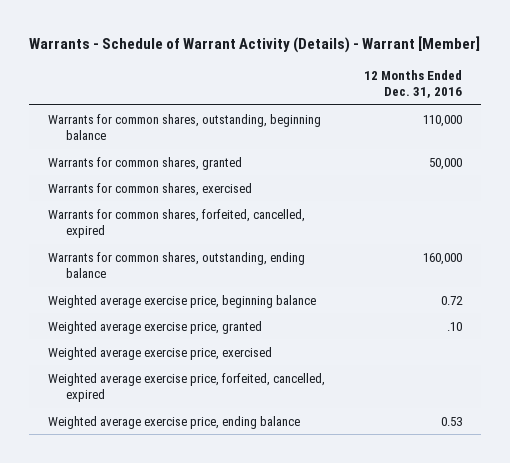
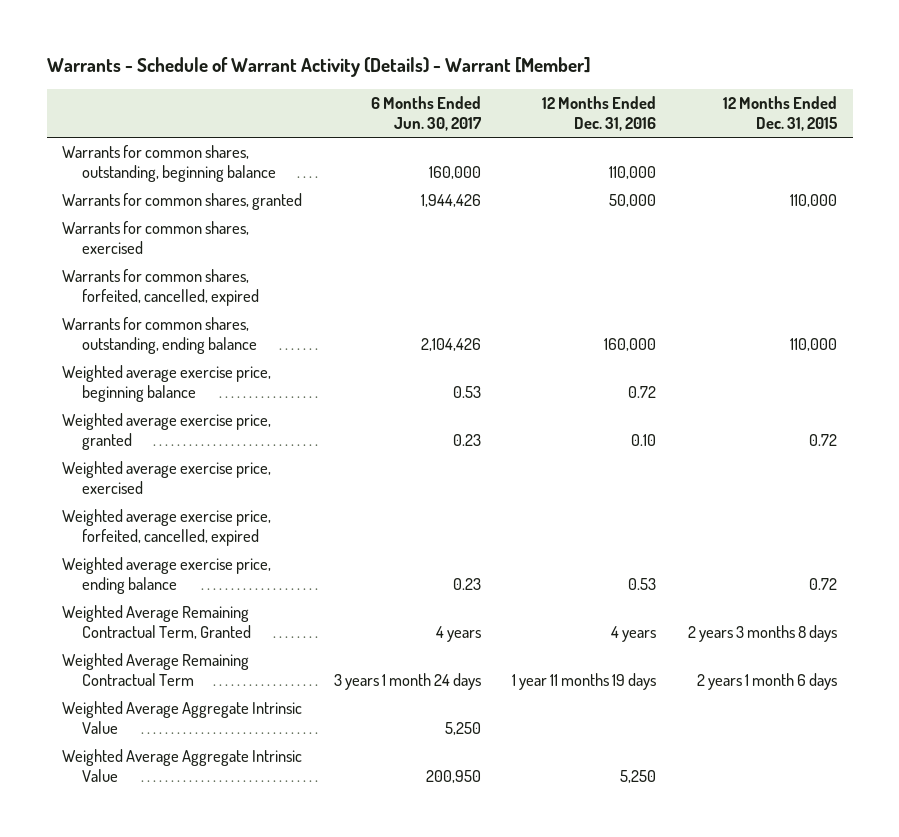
- | 12 Months Ended Dec. 31, 2016
+ | 6 Months Ended Jun. 30, 2017 | 12 Months Ended Dec. 31, 2016 | 12 Months Ended Dec. 31, 2015
- Weighted average exercise price, granted | .10
+ Weighted average exercise price, granted | 0.23 | 0.10 | 0.72
+ Weighted Average Remaining Contractual Term, Granted | 4 years | 4 years | 2 years 3 months 8 days
+ Weighted Average Remaining Contractual Term | 3 years 1 month 24 days | 1 year 11 months 19 days | 2 years 1 month 6 days
+ Weighted Average Aggregate Intrinsic Value | 5,250 | |
+ Weighted Average Aggregate Intrinsic Value | 200,950 | 5,250 |

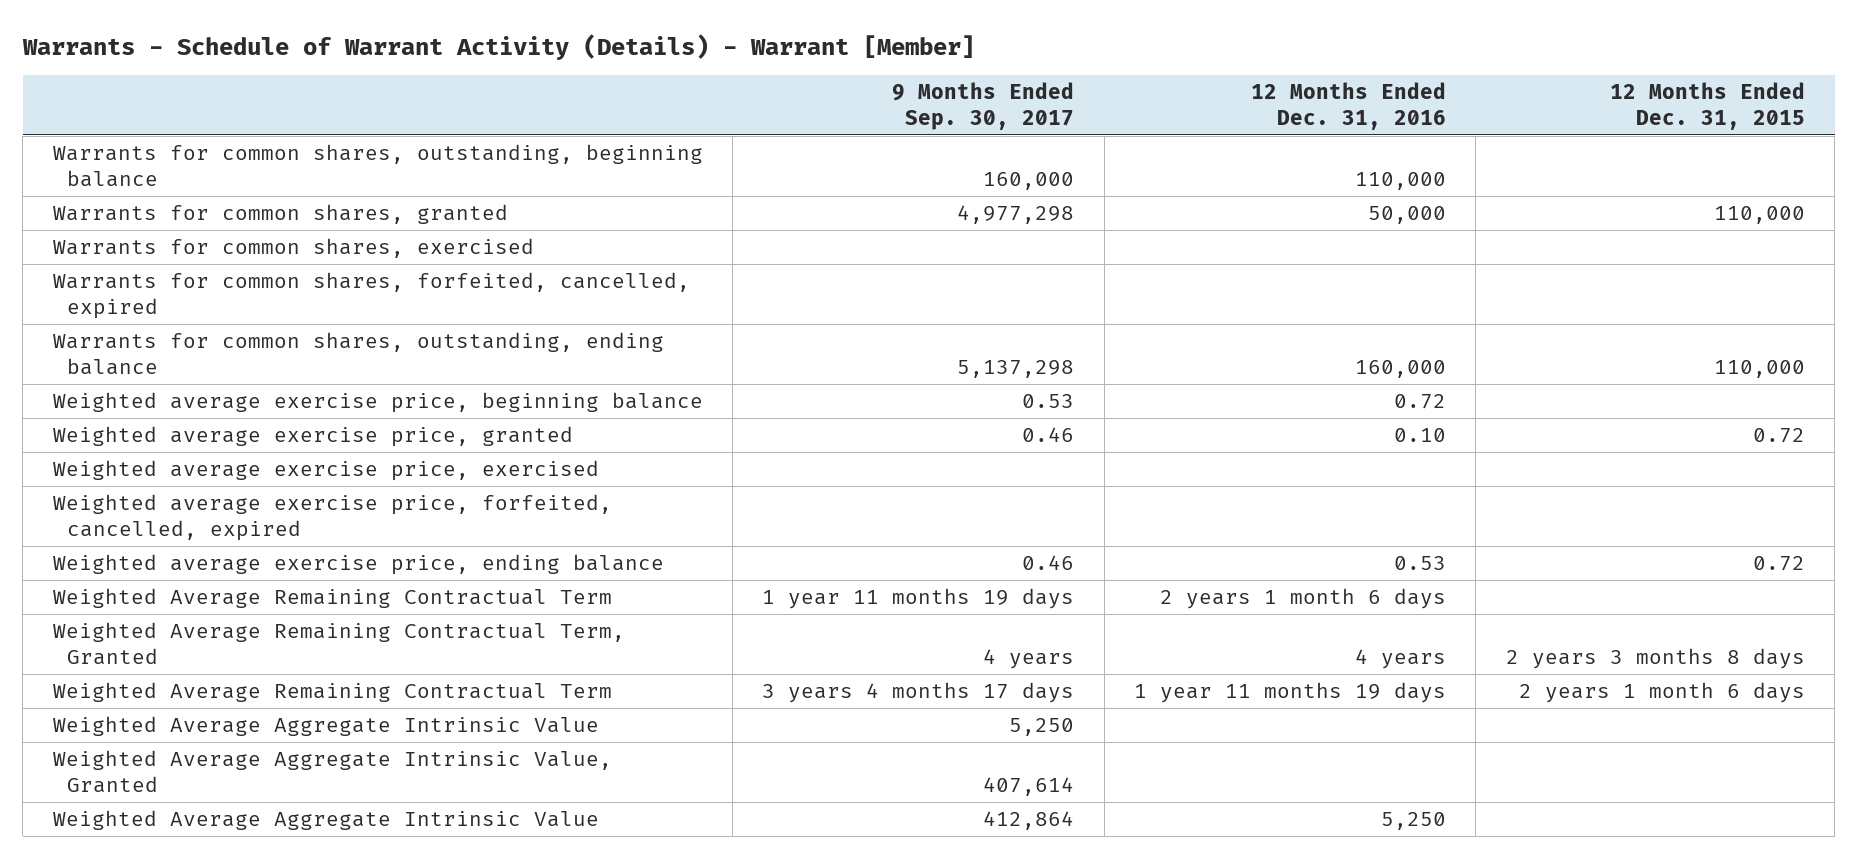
- | 6 Months Ended Jun. 30, 2017 | 12 Months Ended Dec. 31, 2016 | 12 Months Ended Dec. 31, 2015
+ | 9 Months Ended Sep. 30, 2017 | 12 Months Ended Dec. 31, 2016 | 12 Months Ended Dec. 31, 2015
+ Weighted Average Remaining Contractual Term | 1 year 11 months 19 days | 2 years 1 month 6 days |
+ Weighted Average Aggregate Intrinsic Value, Granted | 407,614 | |

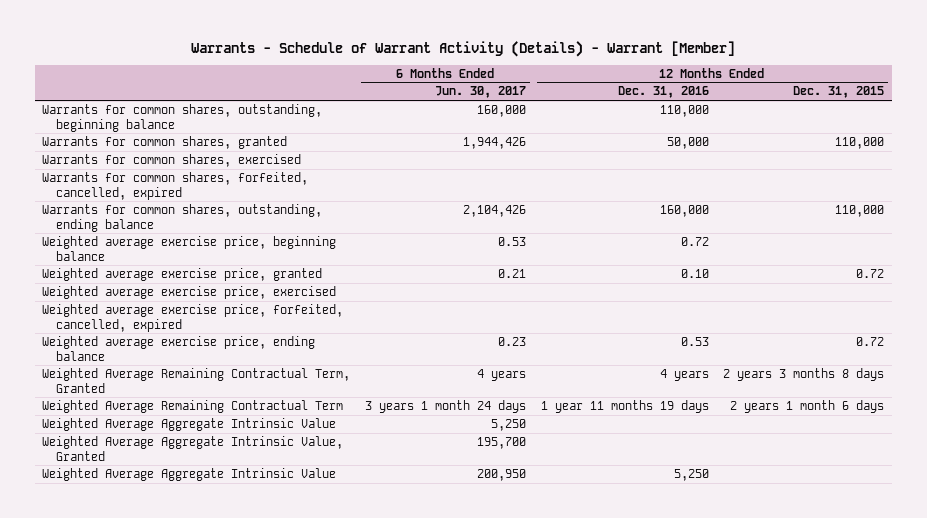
- | 9 Months Ended Sep. 30, 2017 | 12 Months Ended Dec. 31, 2016 | 12 Months Ended Dec. 31, 2015
+ | 6 Months Ended Jun. 30, 2017 | 12 Months Ended Dec. 31, 2016 | 12 Months Ended Dec. 31, 2015
- Weighted Average Remaining Contractual Term | 1 year 11 months 19 days | 2 years 1 month 6 days |

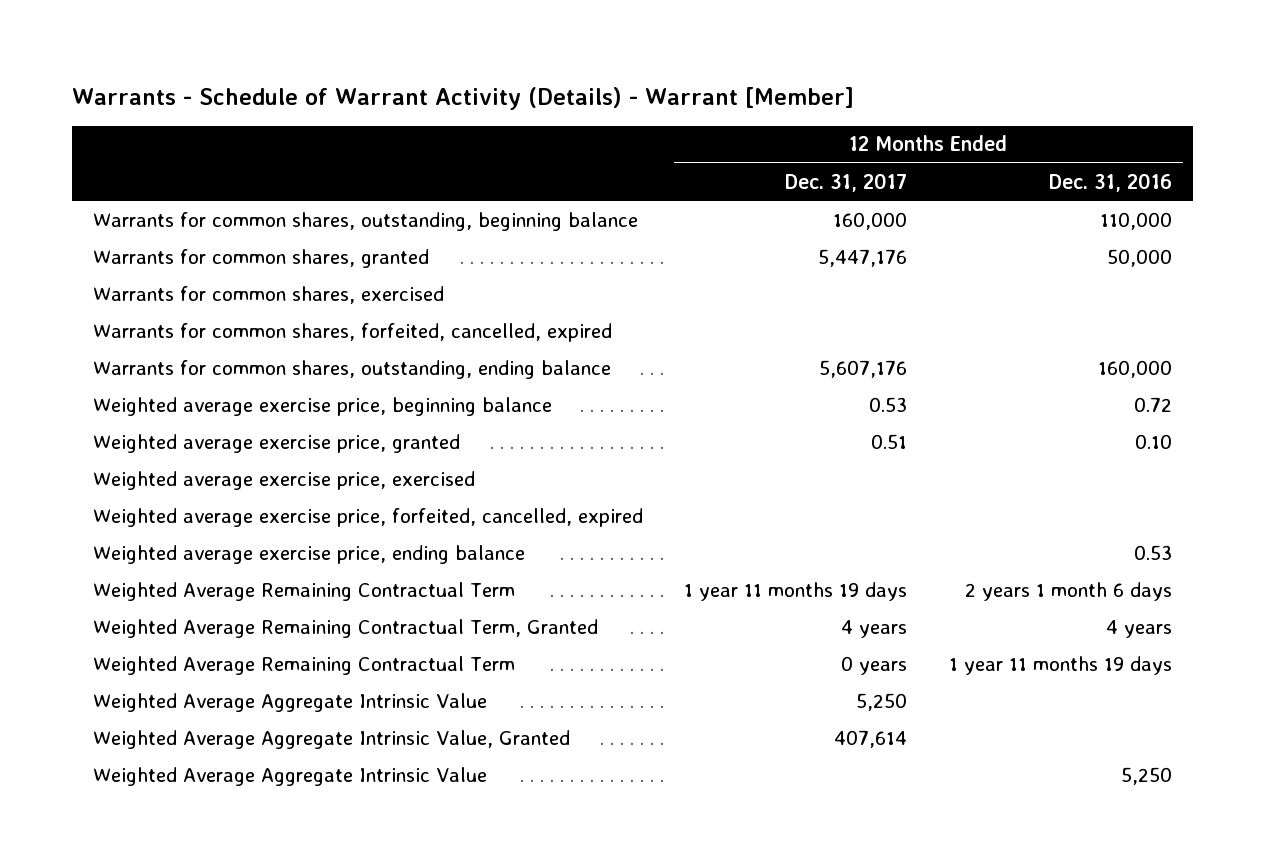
- | 6 Months Ended Jun. 30, 2017 | 12 Months Ended Dec. 31, 2016 | 12 Months Ended Dec. 31, 2015
+ | 12 Months Ended Dec. 31, 2017 | 12 Months Ended Dec. 31, 2016
+ Weighted Average Remaining Contractual Term | 1 year 11 months 19 days | 2 years 1 month 6 days

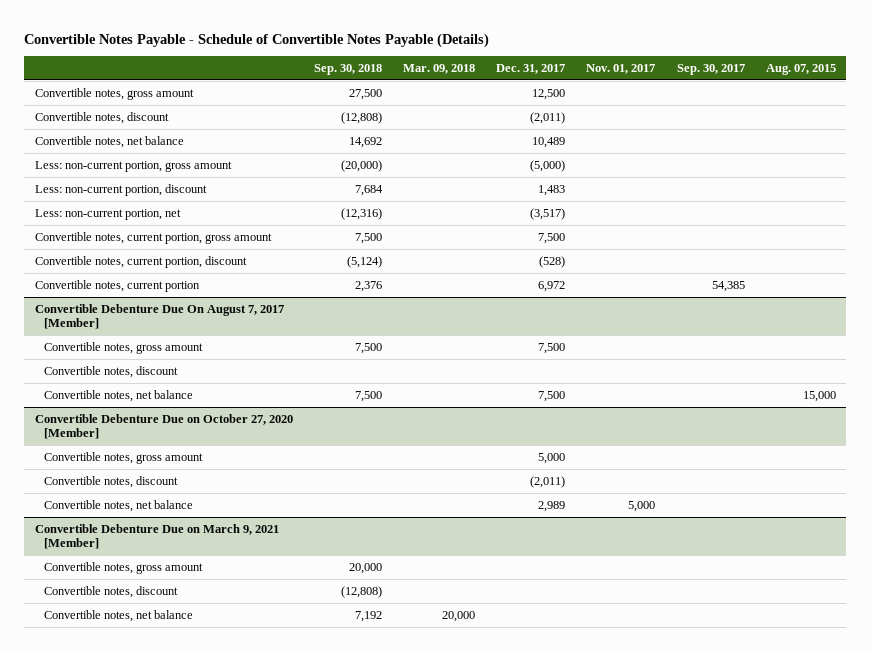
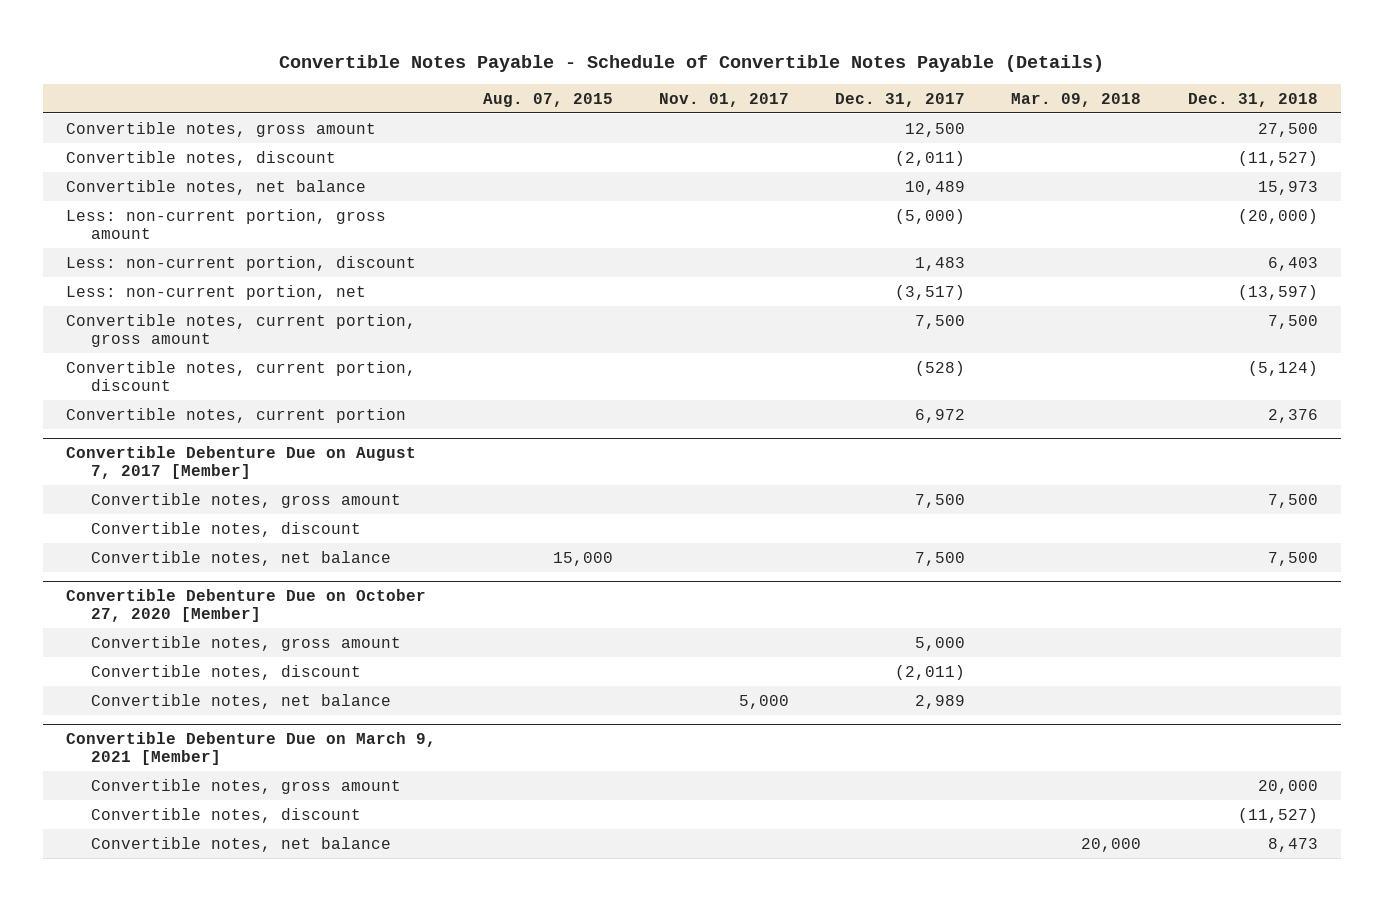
- | Sep. 30, 2018 | Mar. 09, 2018 | Dec. 31, 2017 | Nov. 01, 2017 | Sep. 30, 2017 | Aug. 07, 2015
+ | Aug. 07, 2015 | Nov. 01, 2017 | Dec. 31, 2017 | Mar. 09, 2018 | Dec. 31, 2018
- Convertible Debenture Due On August 7, 2017 [Member]
+ Convertible Debenture Due on August 7, 2017 [Member]

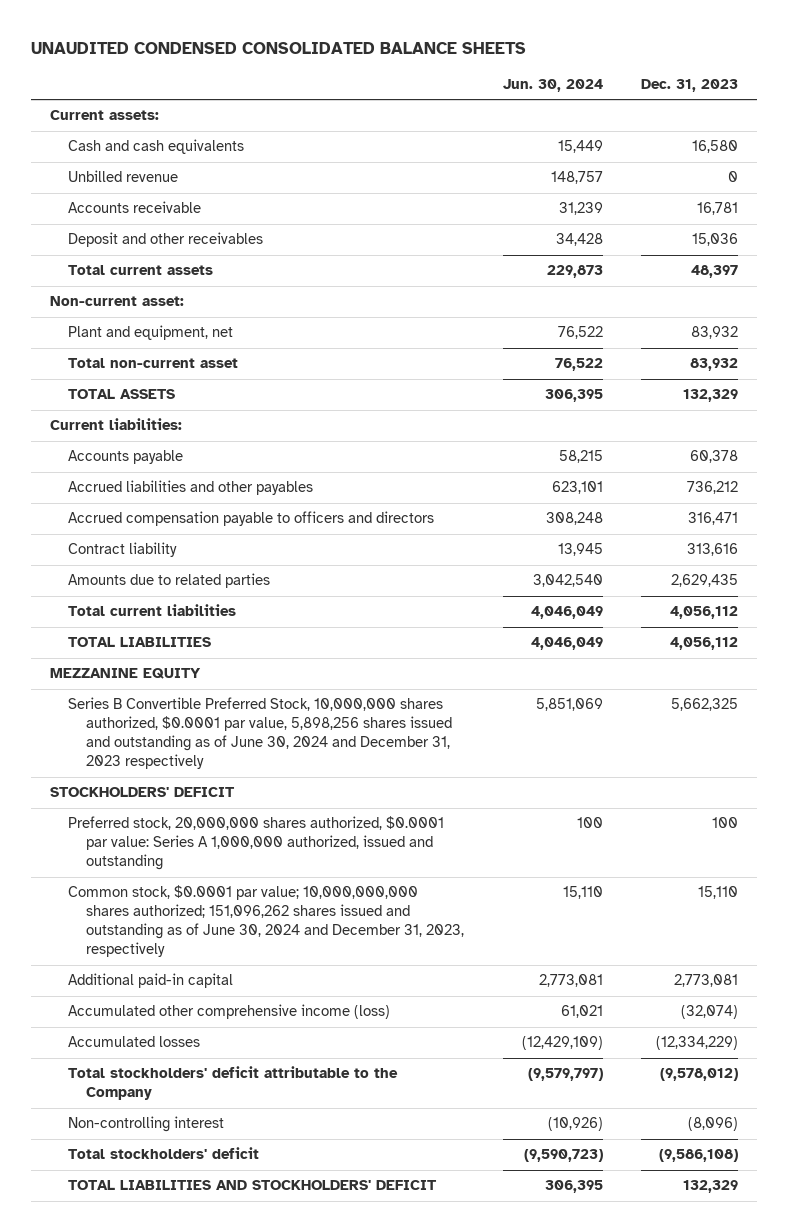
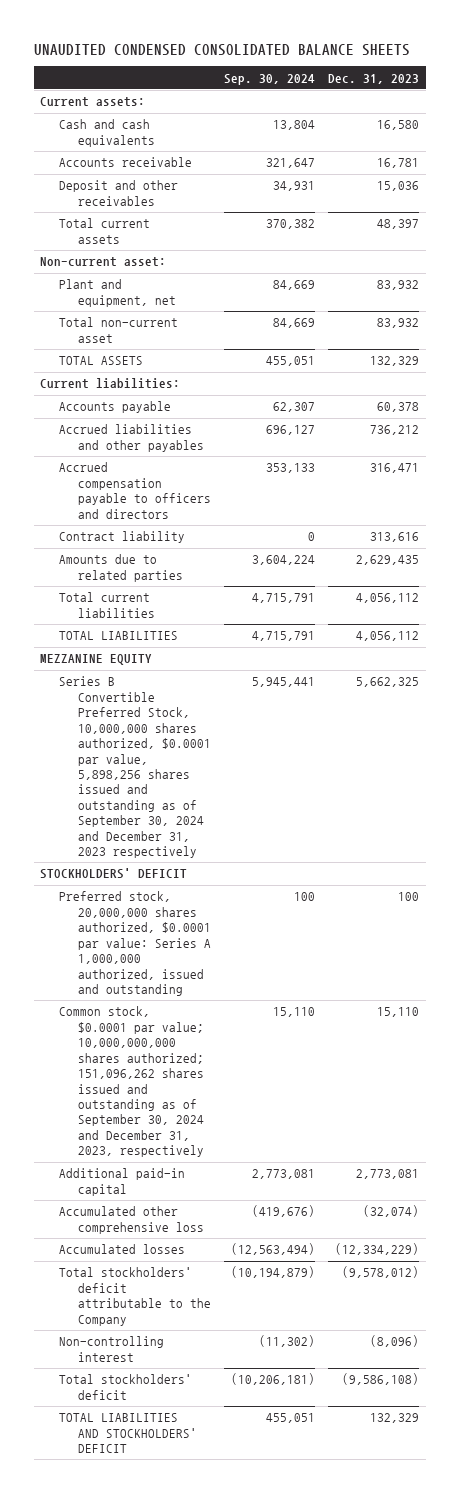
- | Jun. 30, 2024 | Dec. 31, 2023
+ | Sep. 30, 2024 | Dec. 31, 2023
- Unbilled revenue | 148,757 | 0
- Series B Convertible Preferred Stock, 10,000,000 shares authorized, $0.0001 par value, 5,898,256 shares issued and outstanding as of June 30, 2024 and December 31, 2023 respectively | 5,851,069 | 5,662,325
+ Series B Convertible Preferred Stock, 10,000,000 shares authorized, $0.0001 par value, 5,898,256 shares issued and outstanding as of September 30, 2024 and December 31, 2023 respectively | 5,945,441 | 5,662,325
- Common stock, $0.0001 par value; 10,000,000,000 shares authorized; 151,096,262 shares issued and outstanding as of June 30, 2024 and December 31, 2023, respectively | 15,110 | 15,110
+ Common stock, $0.0001 par value; 10,000,000,000 shares authorized; 151,096,262 shares issued and outstanding as of September 30, 2024 and December 31, 2023, respectively | 15,110 | 15,110
- Accumulated other comprehensive income (loss) | 61,021 | (32,074)
+ Accumulated other comprehensive loss | (419,676) | (32,074)

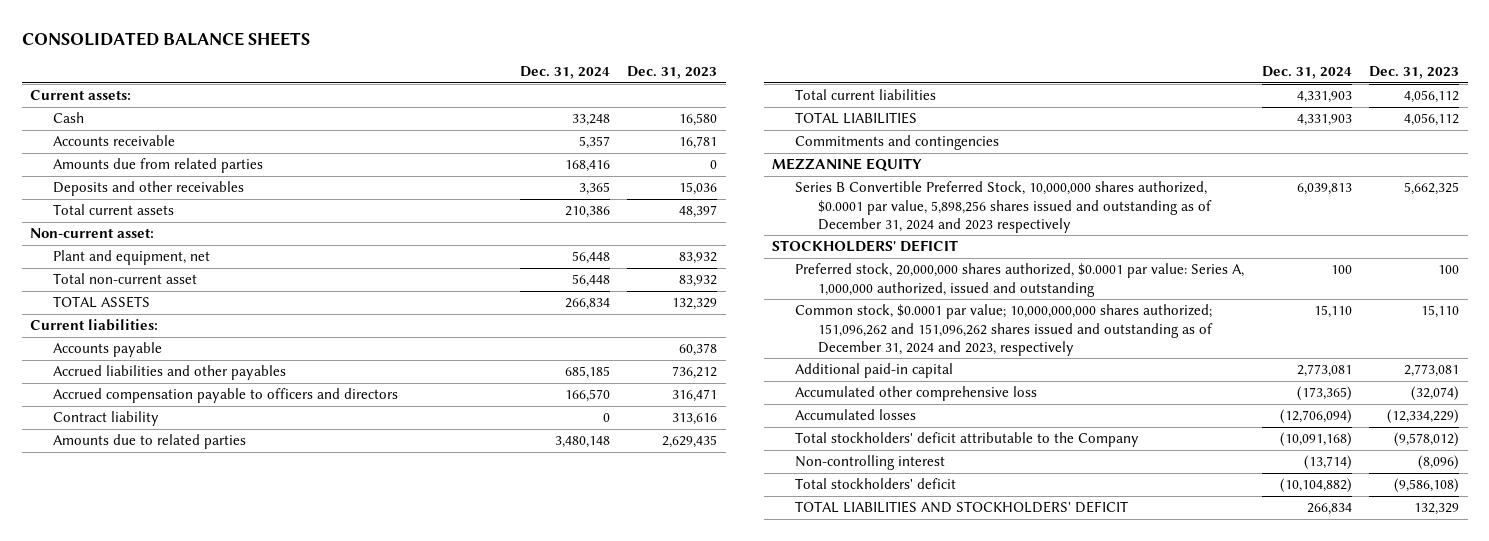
- UNAUDITED CONDENSED CONSOLIDATED BALANCE SHEETS
+ CONSOLIDATED BALANCE SHEETS
- | Sep. 30, 2024 | Dec. 31, 2023
+ | Dec. 31, 2024 | Dec. 31, 2023
- Cash and cash equivalents | 13,804 | 16,580
+ Cash | 33,248 | 16,580
- Deposit and other receivables | 34,931 | 15,036
+ Amounts due from related parties | 168,416 | 0
+ Deposits and other receivables | 3,365 | 15,036
+ Commitments and contingencies
- Series B Convertible Preferred Stock, 10,000,000 shares authorized, $0.0001 par value, 5,898,256 shares issued and outstanding as of September 30, 2024 and December 31, 2023 respectively | 5,945,441 | 5,662,325
+ Series B Convertible Preferred Stock, 10,000,000 shares authorized, $0.0001 par value, 5,898,256 shares issued and outstanding as of December 31, 2024 and 2023 respectively | 6,039,813 | 5,662,325
- Preferred stock, 20,000,000 shares authorized, $0.0001 par value: Series A 1,000,000 authorized, issued and outstanding | 100 | 100
- Common stock, $0.0001 par value; 10,000,000,000 shares authorized; 151,096,262 shares issued and outstanding as of September 30, 2024 and December 31, 2023, respectively | 15,110 | 15,110
+ Preferred stock, 20,000,000 shares authorized, $0.0001 par value: Series A, 1,000,000 authorized, issued and outstanding | 100 | 100
+ Common stock, $0.0001 par value; 10,000,000,000 shares authorized; 151,096,262 and 151,096,262 shares issued and outstanding as of December 31, 2024 and 2023, respectively | 15,110 | 15,110

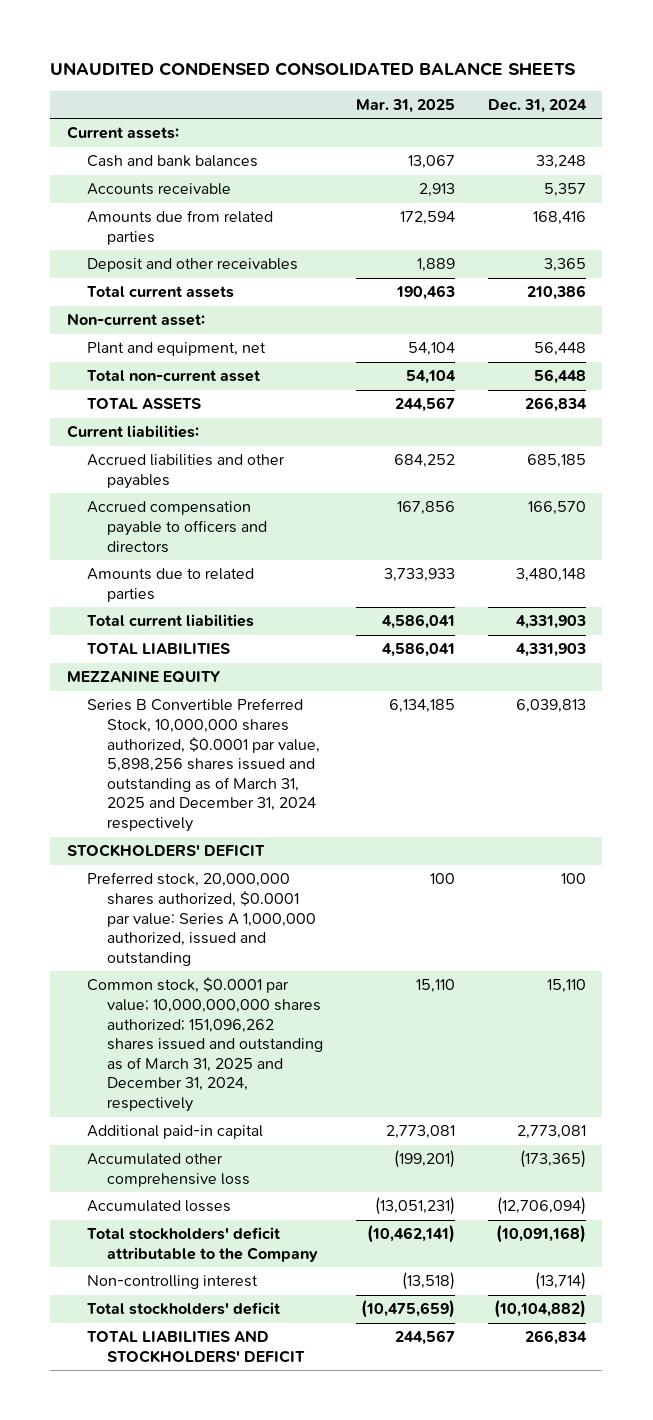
- CONSOLIDATED BALANCE SHEETS
+ UNAUDITED CONDENSED CONSOLIDATED BALANCE SHEETS
- | Dec. 31, 2024 | Dec. 31, 2023
+ | Mar. 31, 2025 | Dec. 31, 2024
- Cash | 33,248 | 16,580
+ Cash and bank balances | 13,067 | 33,248
- Deposits and other receivables | 3,365 | 15,036
+ Deposit and other receivables | 1,889 | 3,365
- Accounts payable | | 60,378
- Contract liability | 0 | 313,616
- Commitments and contingencies
- Series B Convertible Preferred Stock, 10,000,000 shares authorized, $0.0001 par value, 5,898,256 shares issued and outstanding as of December 31, 2024 and 2023 respectively | 6,039,813 | 5,662,325
+ Series B Convertible Preferred Stock, 10,000,000 shares authorized, $0.0001 par value, 5,898,256 shares issued and outstanding as of March 31, 2025 and December 31, 2024 respectively | 6,134,185 | 6,039,813
- Preferred stock, 20,000,000 shares authorized, $0.0001 par value: Series A, 1,000,000 authorized, issued and outstanding | 100 | 100
- Common stock, $0.0001 par value; 10,000,000,000 shares authorized; 151,096,262 and 151,096,262 shares issued and outstanding as of December 31, 2024 and 2023, respectively | 15,110 | 15,110
+ Preferred stock, 20,000,000 shares authorized, $0.0001 par value: Series A 1,000,000 authorized, issued and outstanding | 100 | 100
+ Common stock, $0.0001 par value; 10,000,000,000 shares authorized; 151,096,262 shares issued and outstanding as of March 31, 2025 and December 31, 2024, respectively | 15,110 | 15,110

